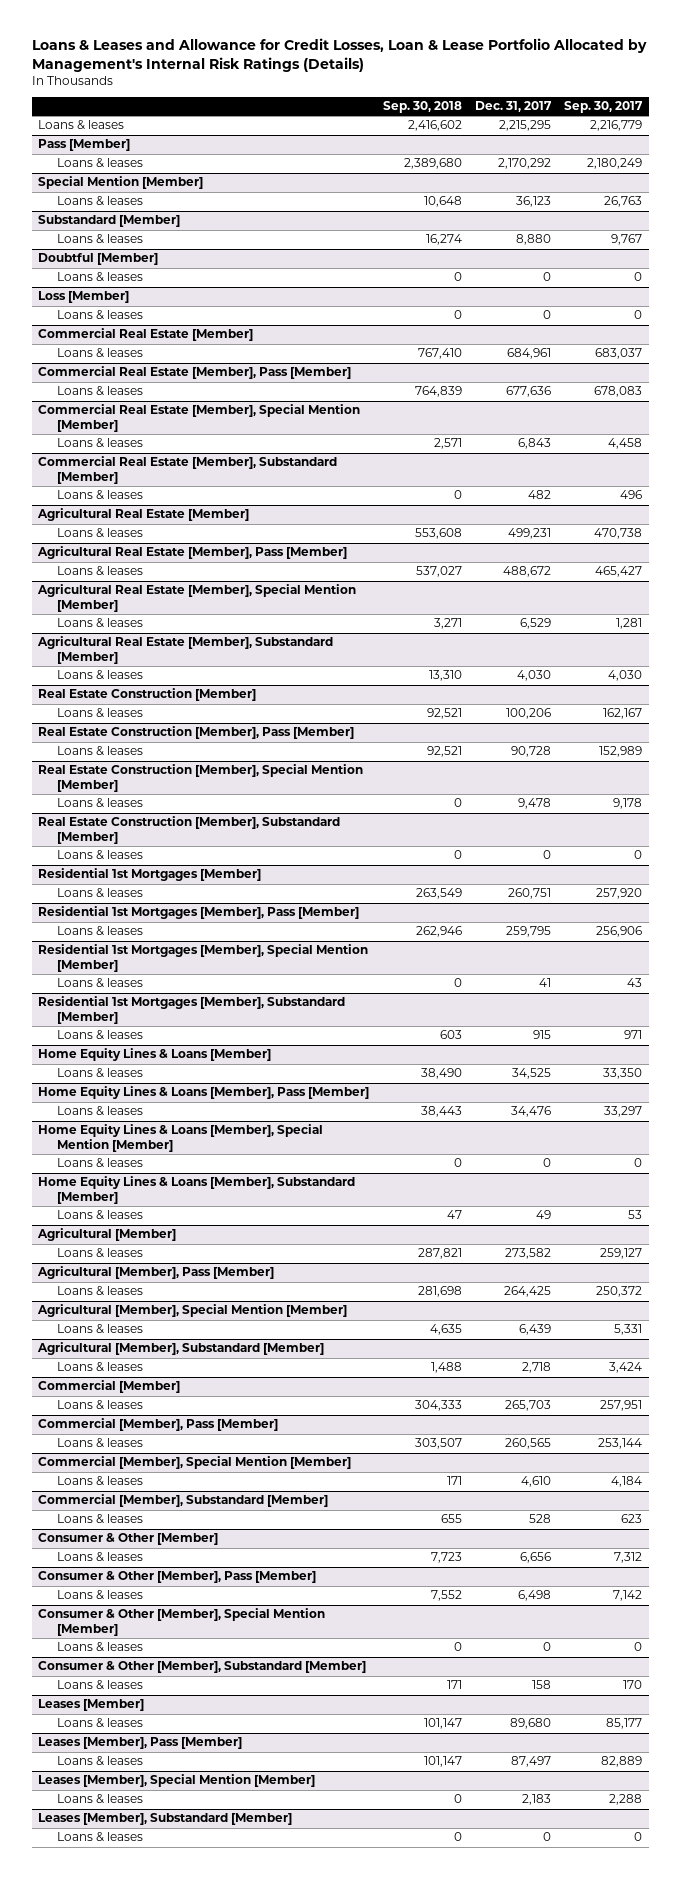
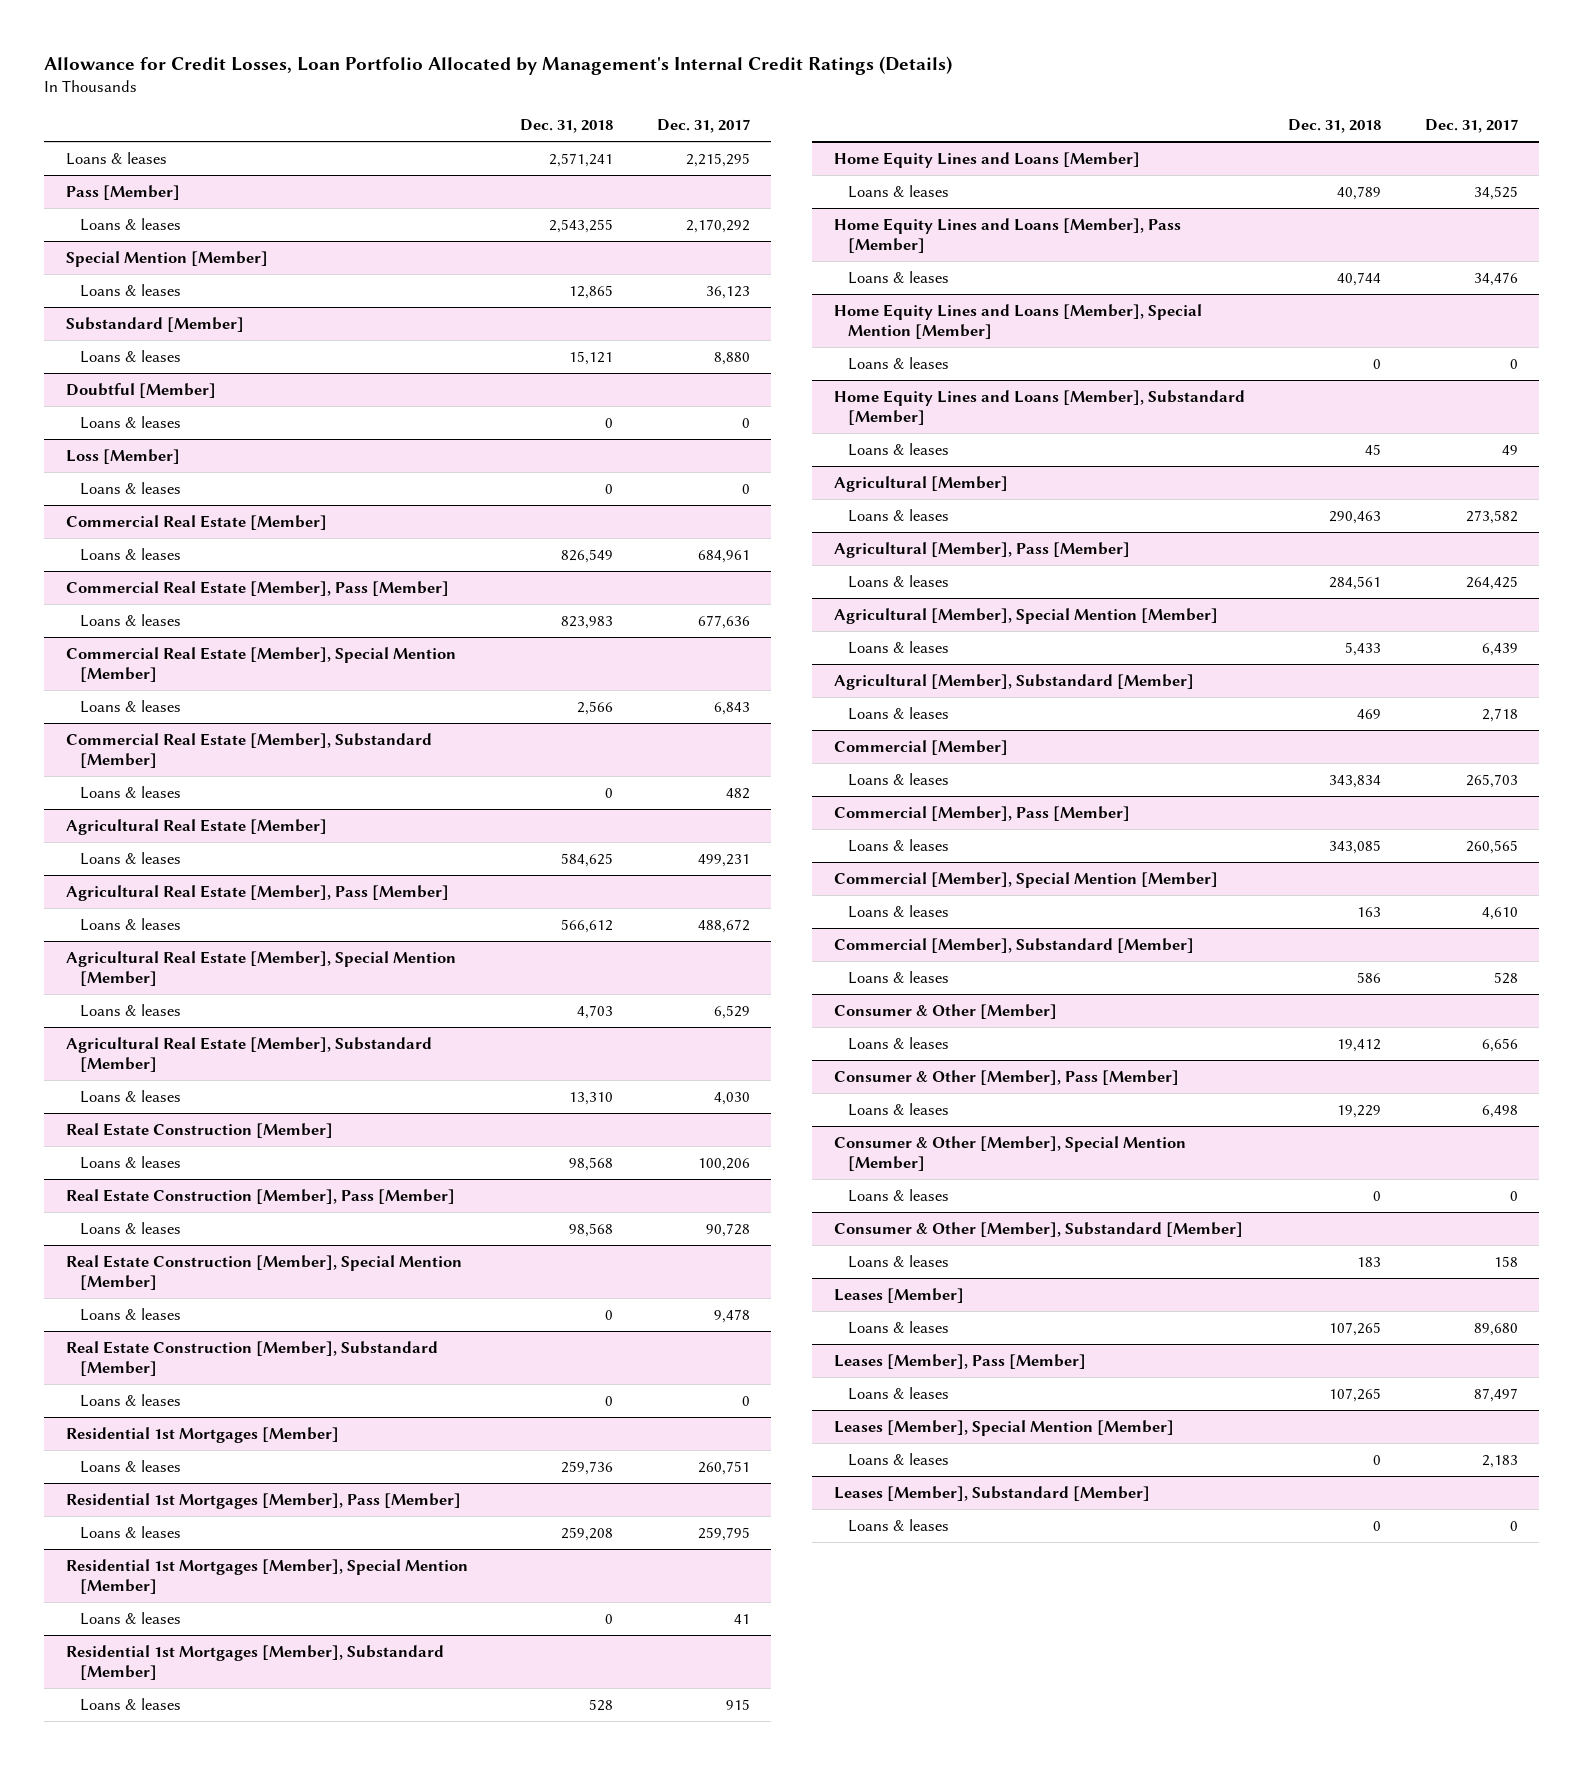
- Loans & Leases and Allowance for Credit Losses, Loan & Lease Portfolio Allocated by Management's Internal Risk Ratings (Details)
+ Allowance for Credit Losses, Loan Portfolio Allocated by Management's Internal Credit Ratings (Details)
- | Sep. 30, 2018 | Dec. 31, 2017 | Sep. 30, 2017
+ | Dec. 31, 2018 | Dec. 31, 2017
- Home Equity Lines & Loans [Member]
+ Home Equity Lines and Loans [Member]
- Home Equity Lines & Loans [Member], Pass [Member]
+ Home Equity Lines and Loans [Member], Pass [Member]
- Home Equity Lines & Loans [Member], Special Mention [Member]
+ Home Equity Lines and Loans [Member], Special Mention [Member]
- Home Equity Lines & Loans [Member], Substandard [Member]
+ Home Equity Lines and Loans [Member], Substandard [Member]

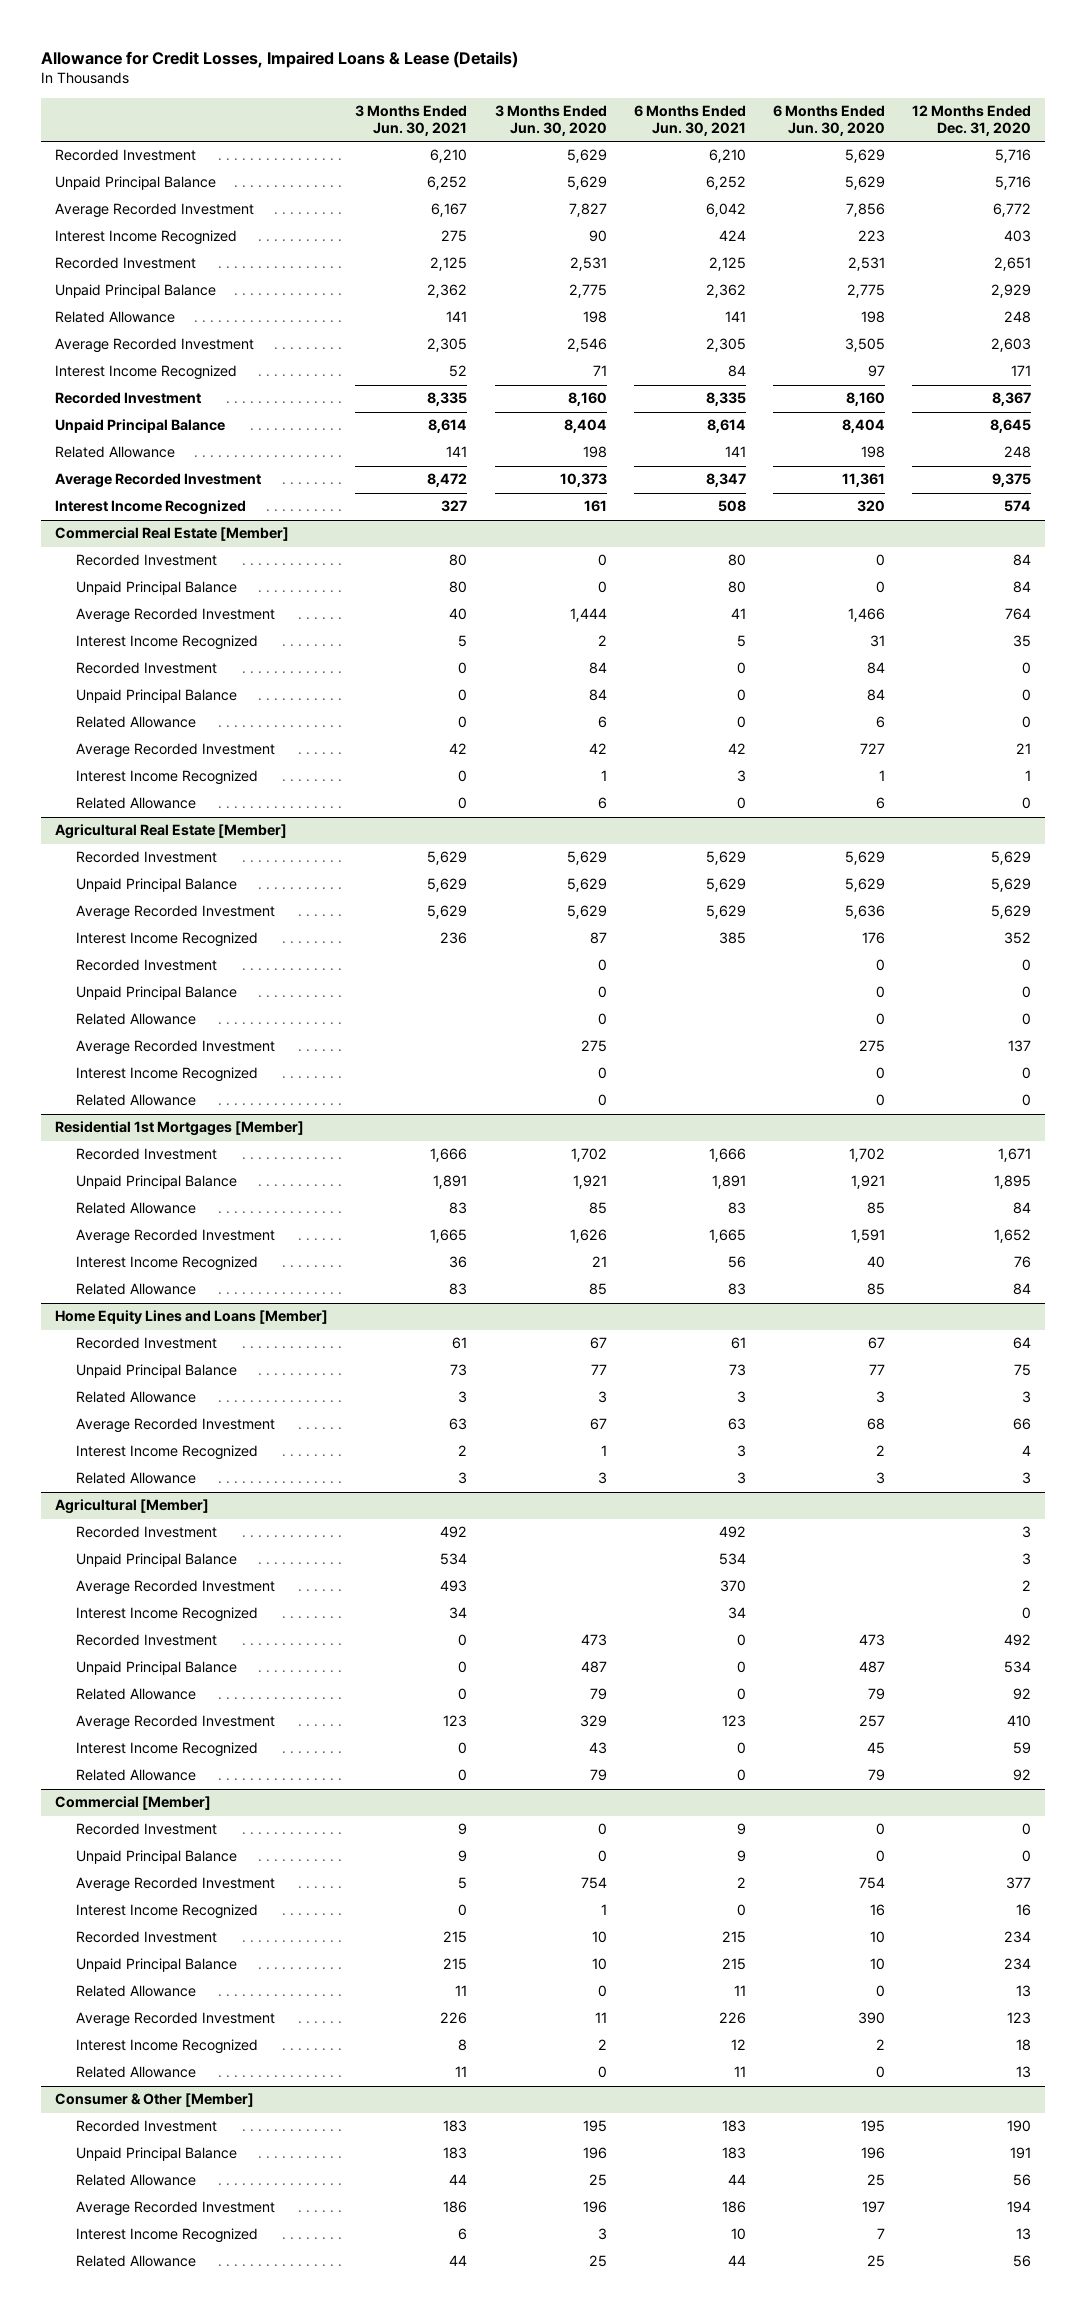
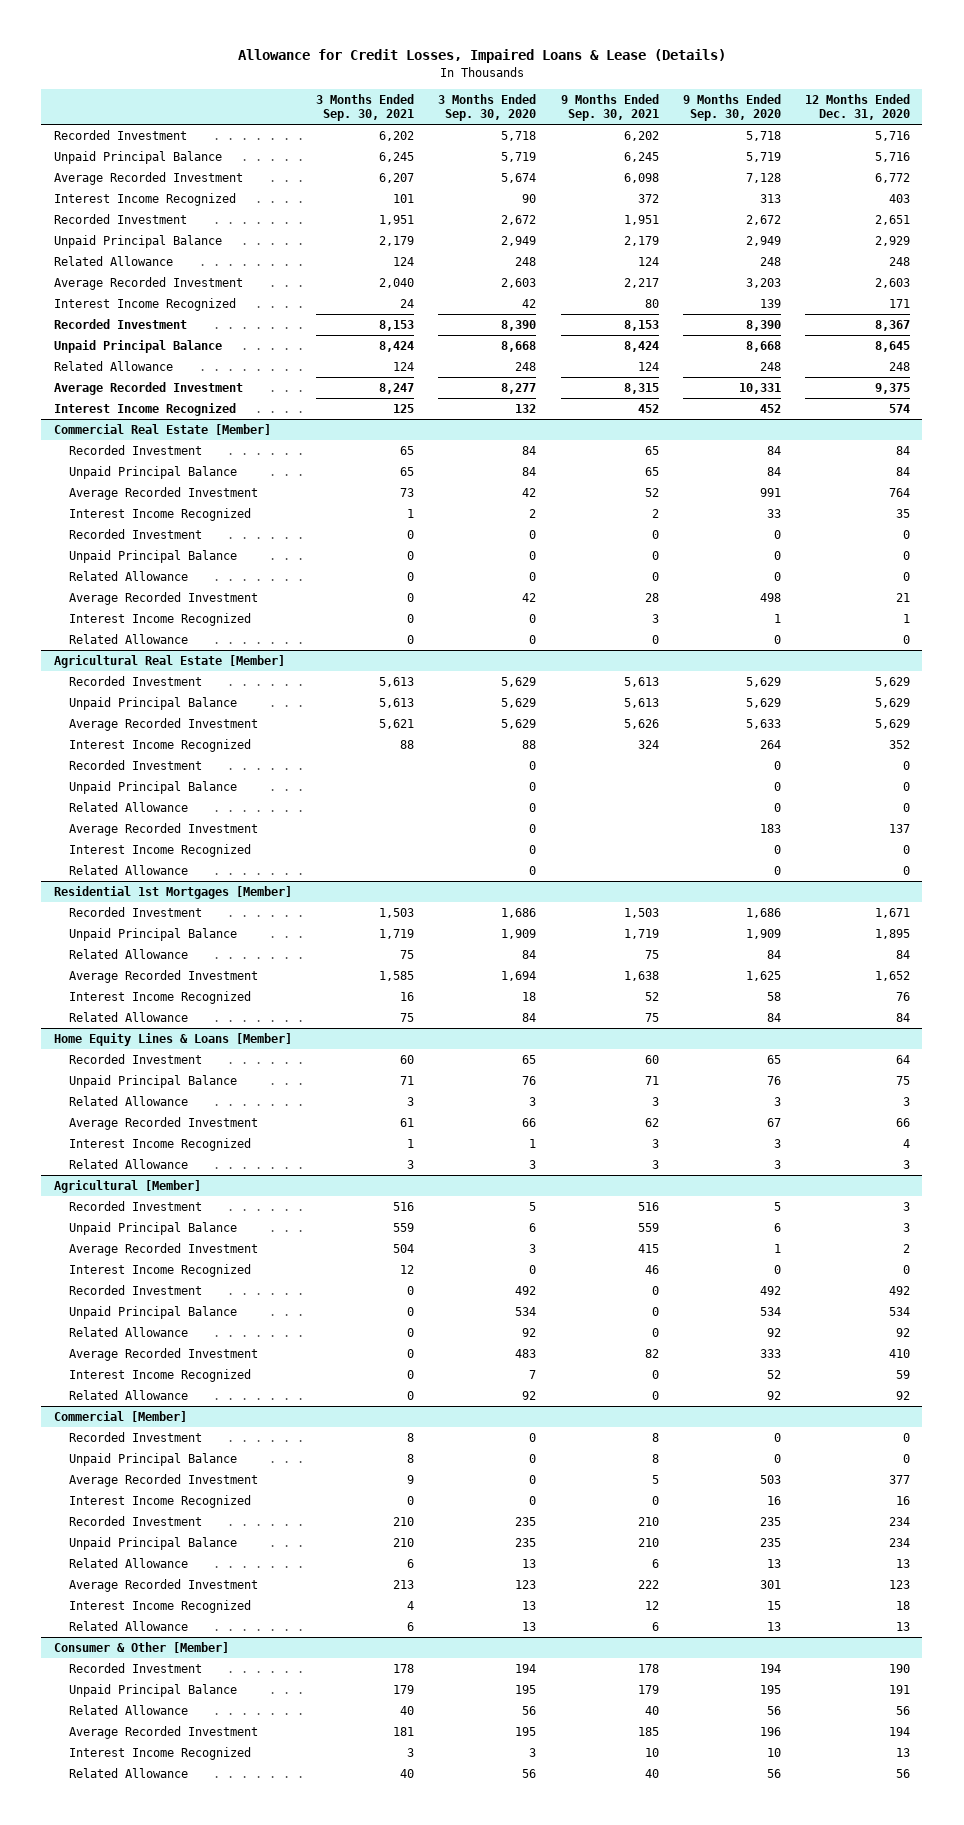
- | 3 Months Ended Jun. 30, 2021 | 3 Months Ended Jun. 30, 2020 | 6 Months Ended Jun. 30, 2021 | 6 Months Ended Jun. 30, 2020 | 12 Months Ended Dec. 31, 2020
+ | 3 Months Ended Sep. 30, 2021 | 3 Months Ended Sep. 30, 2020 | 9 Months Ended Sep. 30, 2021 | 9 Months Ended Sep. 30, 2020 | 12 Months Ended Dec. 31, 2020
- Home Equity Lines and Loans [Member]
+ Home Equity Lines & Loans [Member]

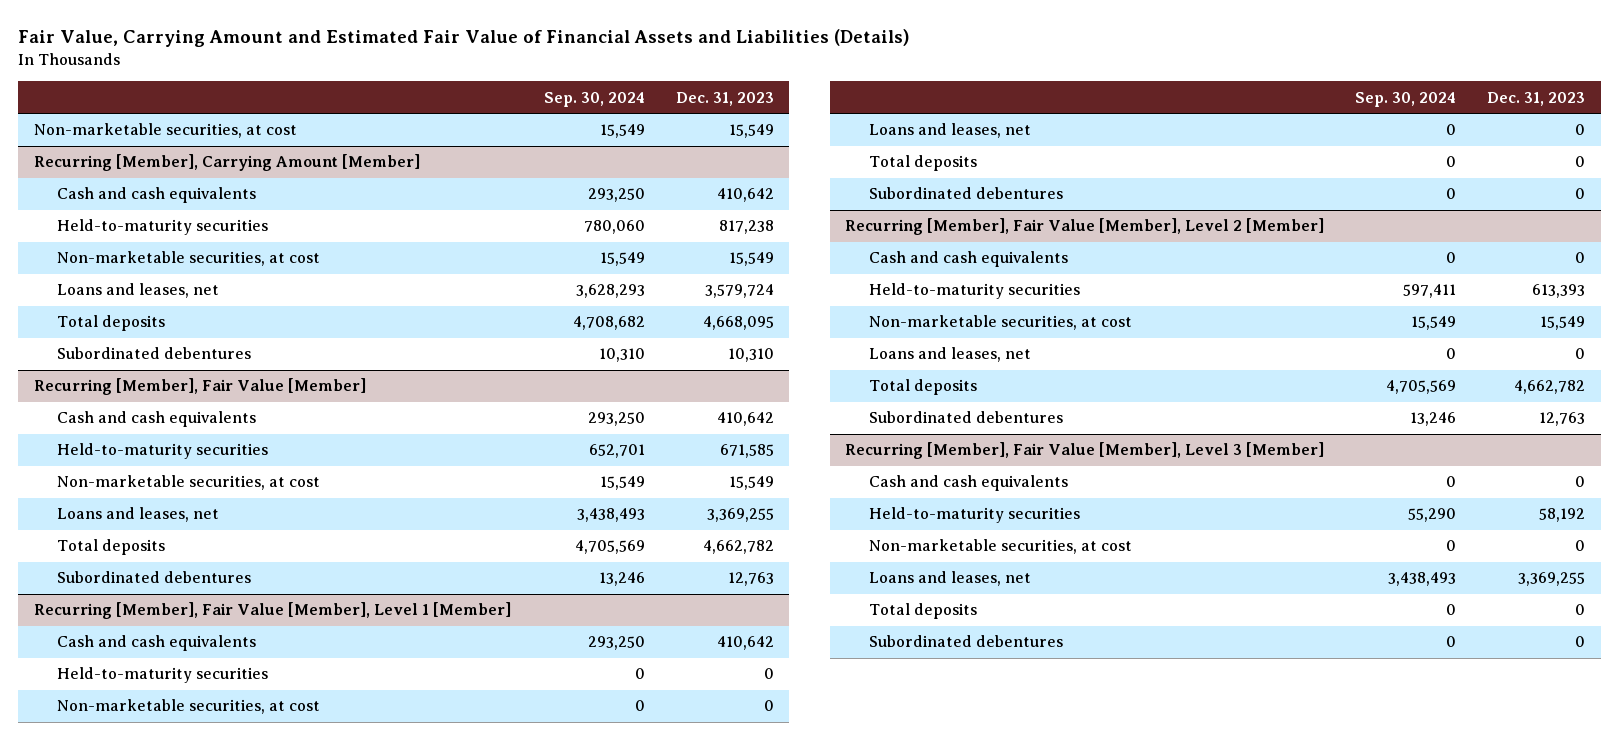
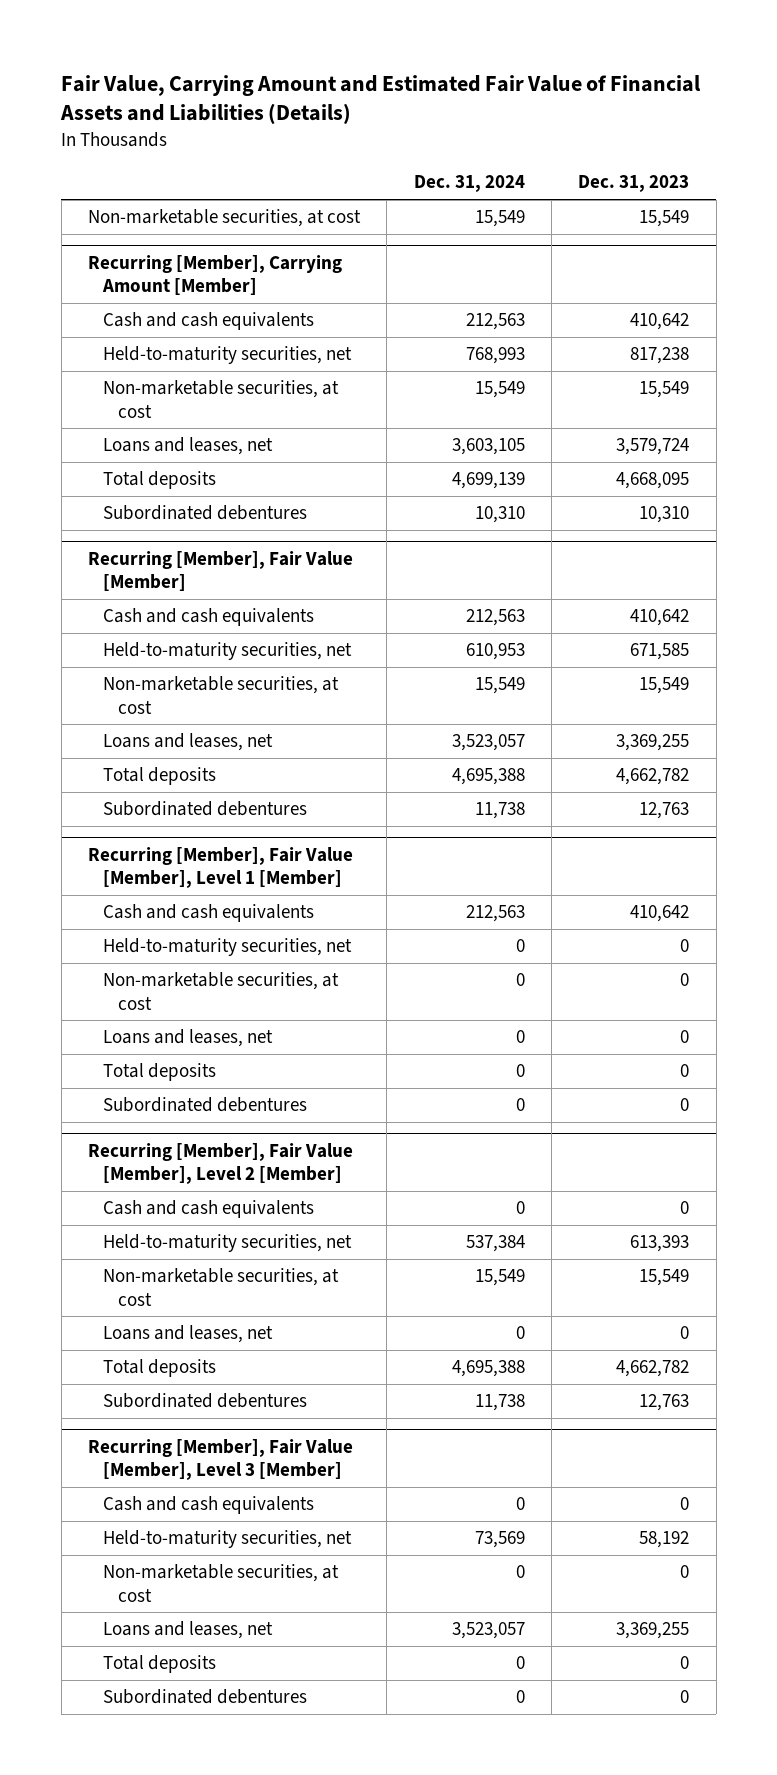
- | Sep. 30, 2024 | Dec. 31, 2023
+ | Dec. 31, 2024 | Dec. 31, 2023
@ Recurring [Member], Carrying Amount [Member]
- Held-to-maturity securities | 780,060 | 817,238
+ Held-to-maturity securities, net | 768,993 | 817,238
@ Recurring [Member], Fair Value [Member]
- Held-to-maturity securities | 652,701 | 671,585
+ Held-to-maturity securities, net | 610,953 | 671,585
@ Recurring [Member], Fair Value [Member], Level 1 [Member]
- Held-to-maturity securities | 0 | 0
+ Held-to-maturity securities, net | 0 | 0
@ Recurring [Member], Fair Value [Member], Level 2 [Member]
- Held-to-maturity securities | 597,411 | 613,393
+ Held-to-maturity securities, net | 537,384 | 613,393
@ Recurring [Member], Fair Value [Member], Level 3 [Member]
- Held-to-maturity securities | 55,290 | 58,192
+ Held-to-maturity securities, net | 73,569 | 58,192

